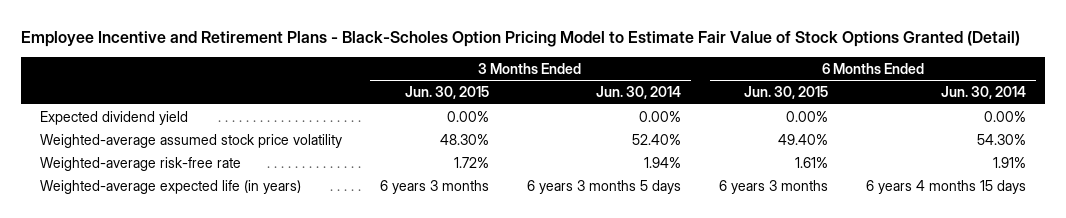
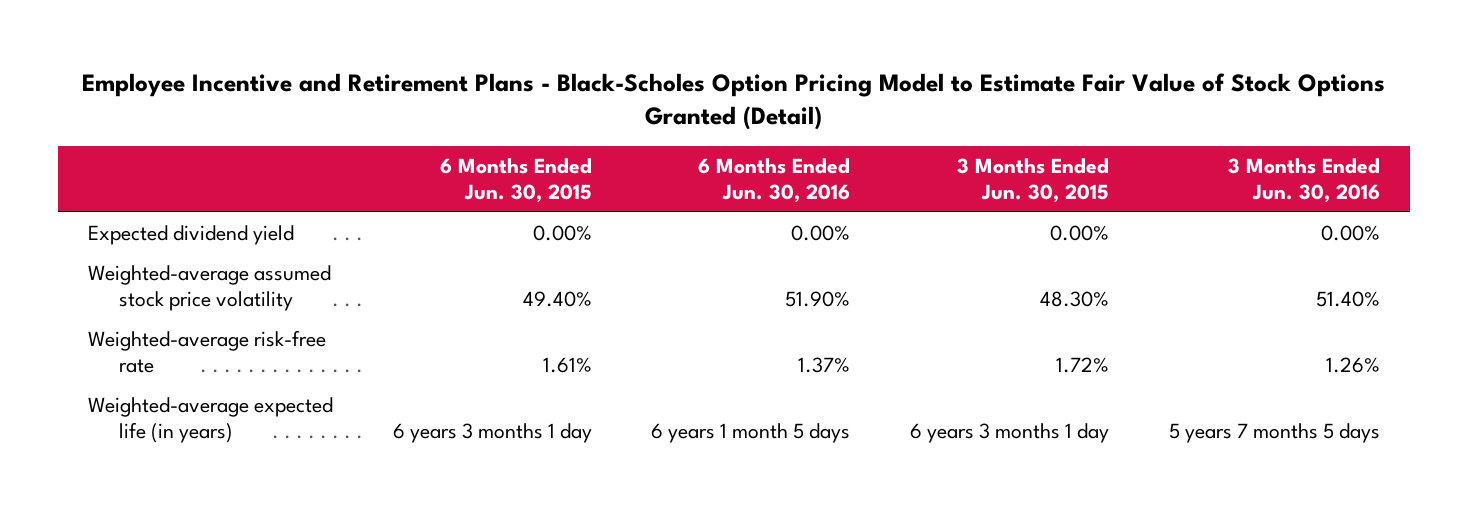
- | 3 Months Ended Jun. 30, 2015 | 3 Months Ended Jun. 30, 2014 | 6 Months Ended Jun. 30, 2015 | 6 Months Ended Jun. 30, 2014
+ | 6 Months Ended Jun. 30, 2015 | 6 Months Ended Jun. 30, 2016 | 3 Months Ended Jun. 30, 2015 | 3 Months Ended Jun. 30, 2016
- Weighted-average expected life (in years) | 6 years 3 months | 6 years 3 months 5 days | 6 years 3 months | 6 years 4 months 15 days
+ Weighted-average expected life (in years) | 6 years 3 months 1 day | 6 years 1 month 5 days | 6 years 3 months 1 day | 5 years 7 months 5 days

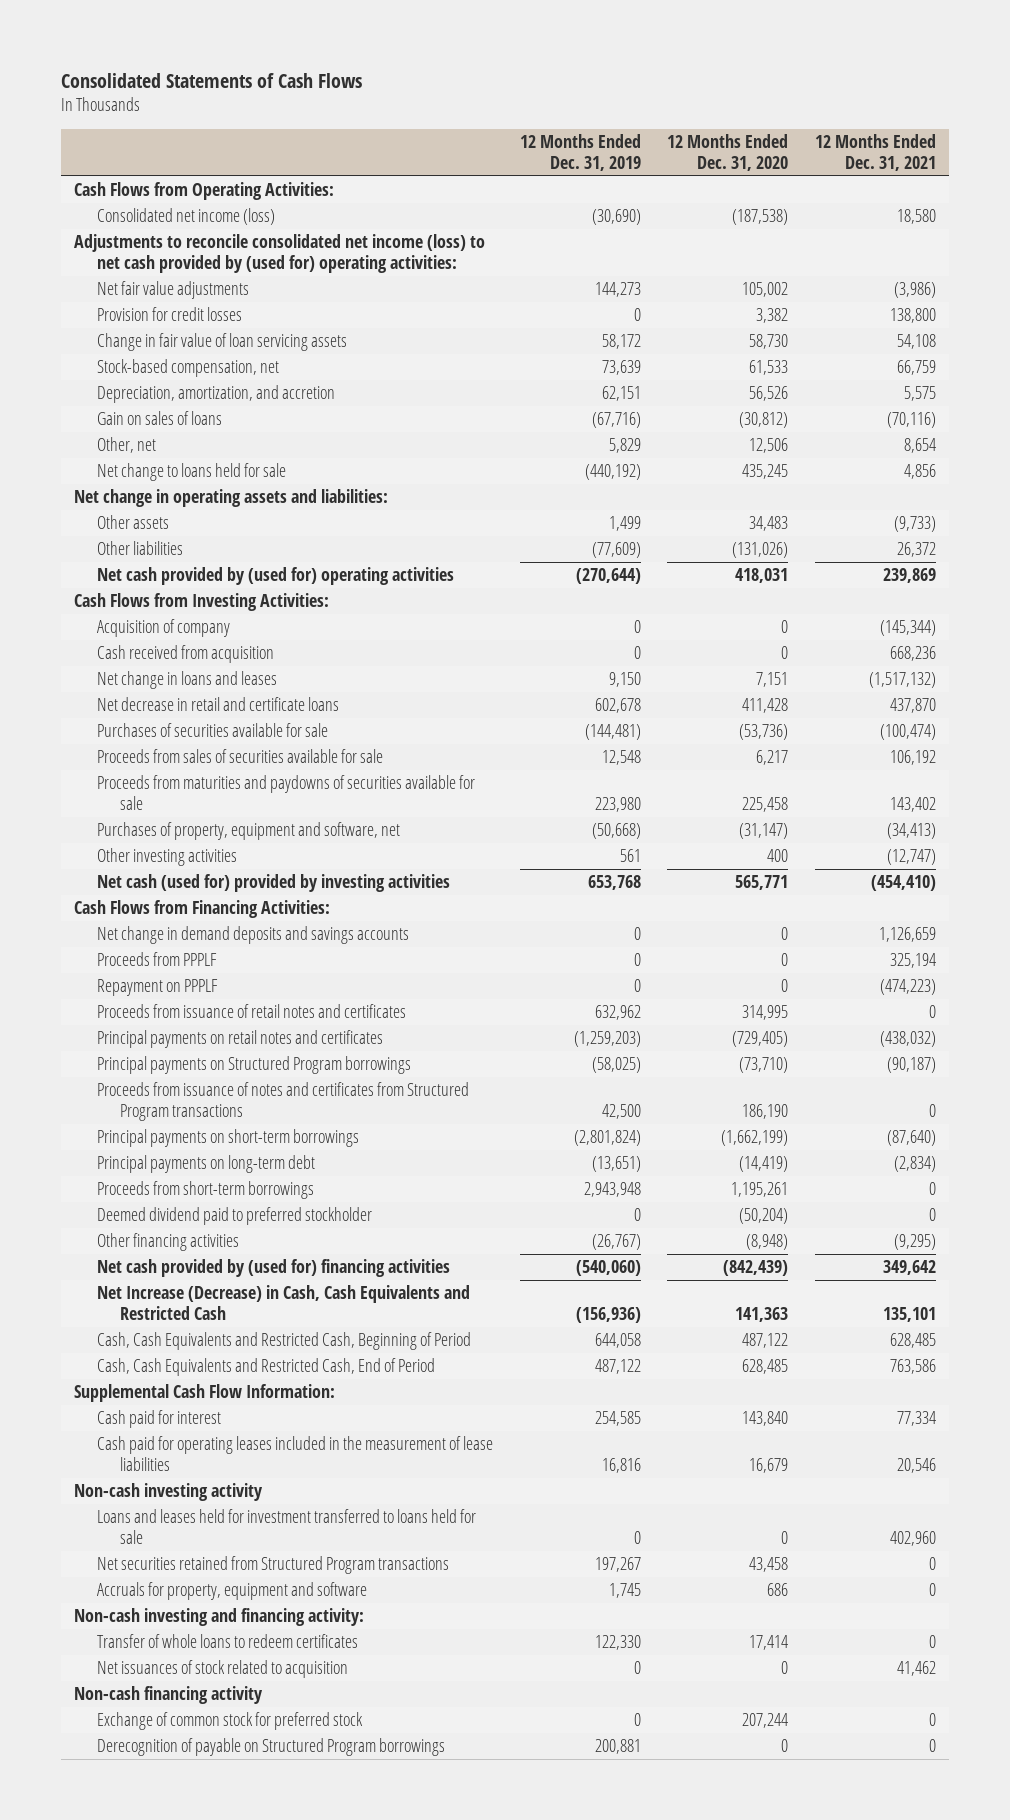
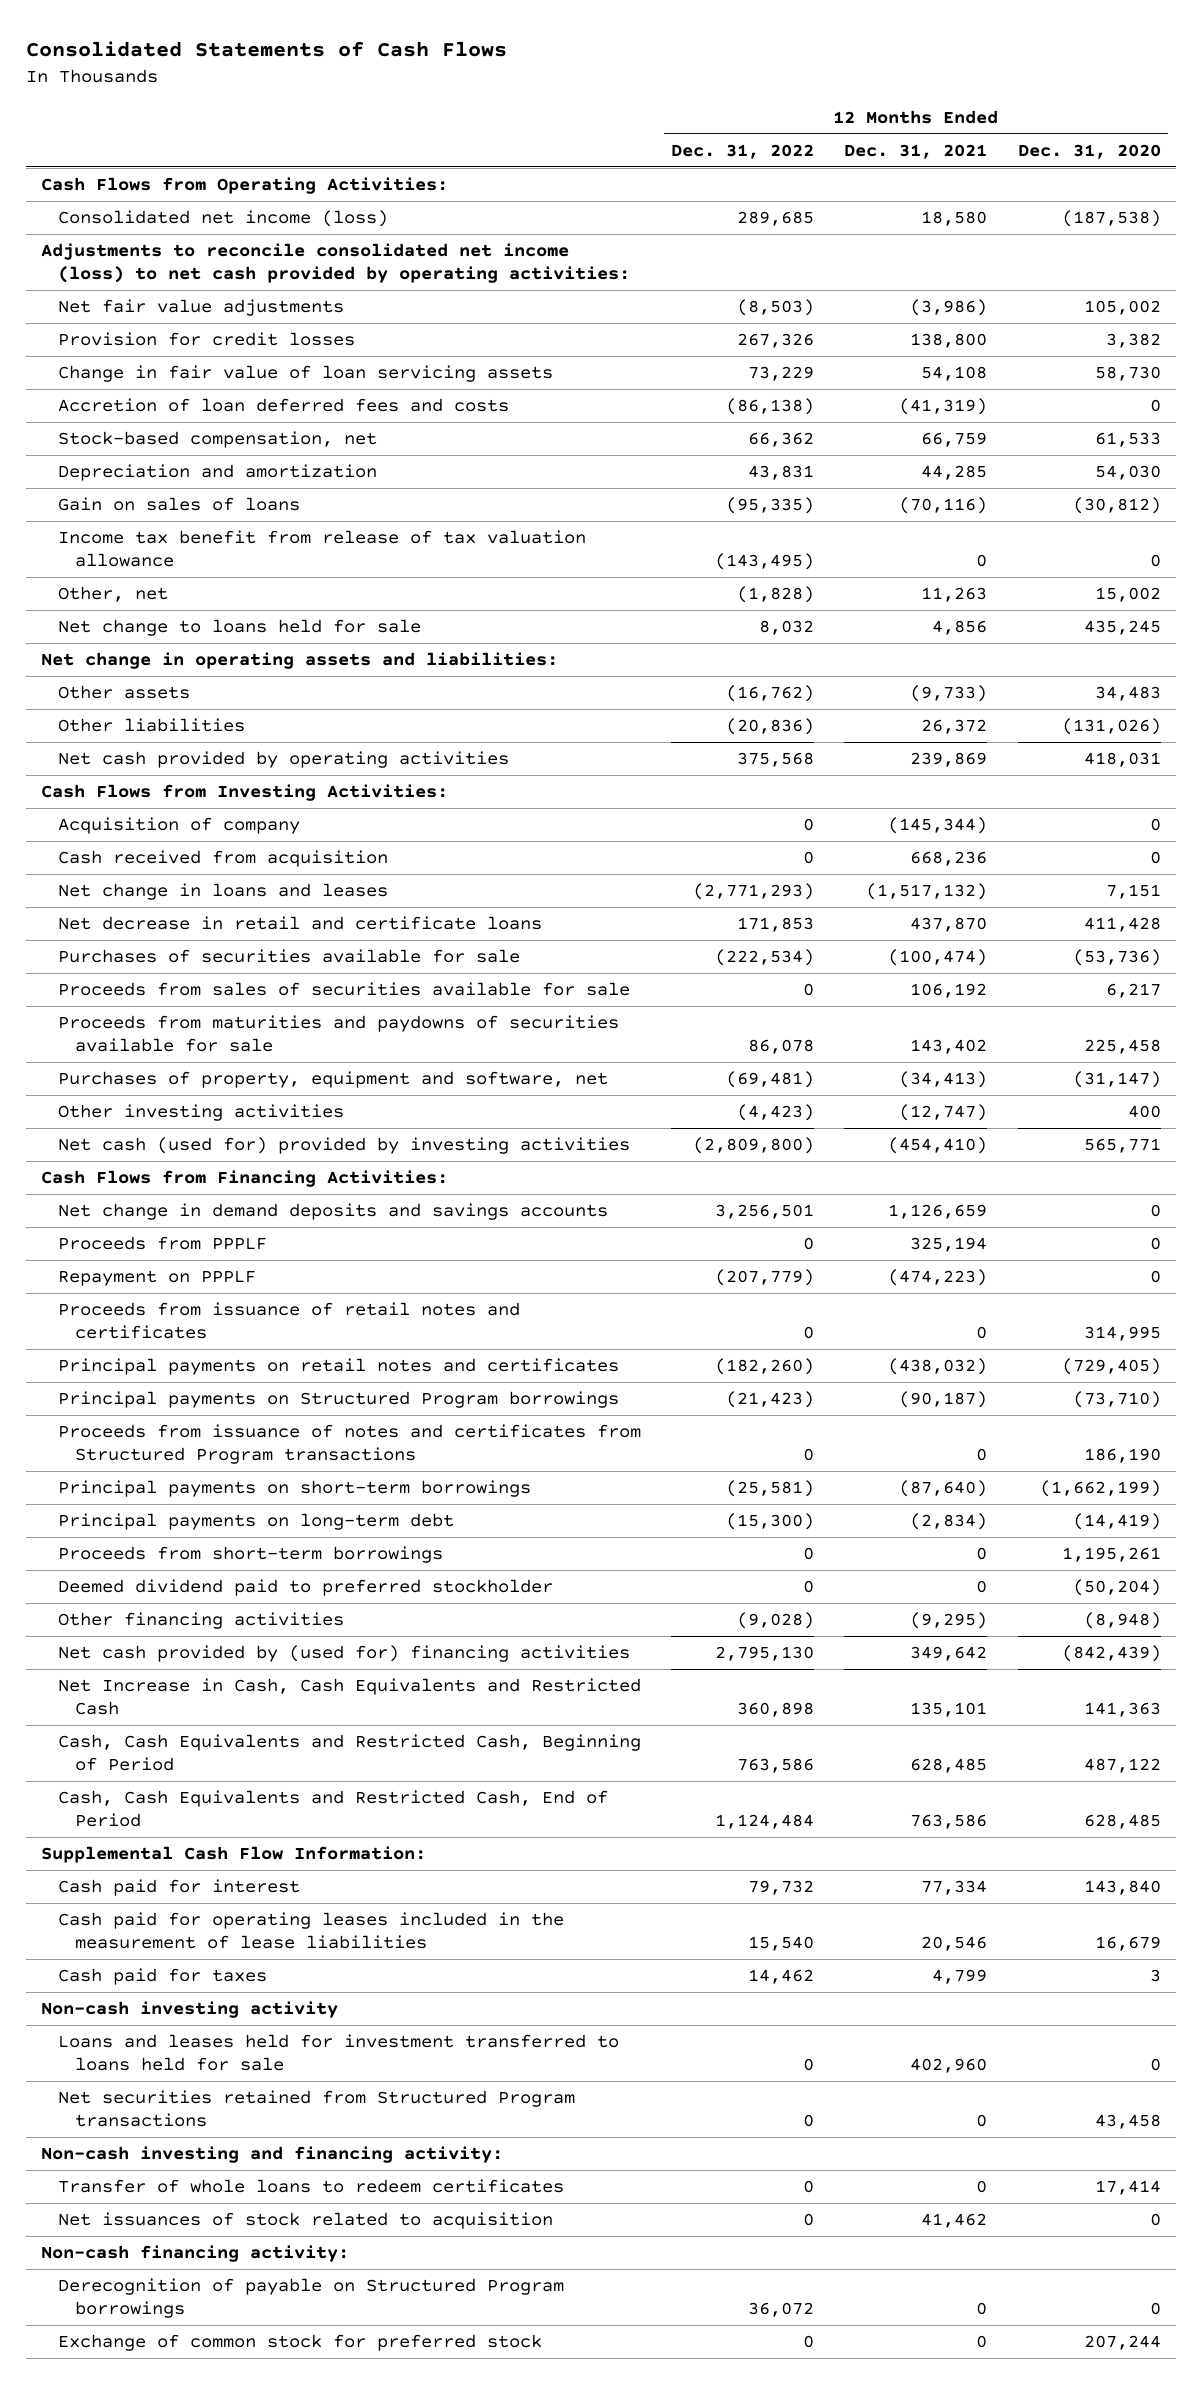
- | 12 Months Ended Dec. 31, 2019 | 12 Months Ended Dec. 31, 2020 | 12 Months Ended Dec. 31, 2021
+ | 12 Months Ended Dec. 31, 2022 | 12 Months Ended Dec. 31, 2021 | 12 Months Ended Dec. 31, 2020
- Adjustments to reconcile consolidated net income (loss) to net cash provided by (used for) operating activities:
+ Adjustments to reconcile consolidated net income (loss) to net cash provided by operating activities:
+ Accretion of loan deferred fees and costs | (86,138) | (41,319) | 0
- Depreciation, amortization, and accretion | 62,151 | 56,526 | 5,575
+ Depreciation and amortization | 43,831 | 44,285 | 54,030
- Other, net | 5,829 | 12,506 | 8,654
+ Income tax benefit from release of tax valuation allowance | (143,495) | 0 | 0
+ Other, net | (1,828) | 11,263 | 15,002
- Net cash provided by (used for) operating activities | (270,644) | 418,031 | 239,869
+ Net cash provided by operating activities | 375,568 | 239,869 | 418,031
- Net Increase (Decrease) in Cash, Cash Equivalents and Restricted Cash | (156,936) | 141,363 | 135,101
+ Net Increase in Cash, Cash Equivalents and Restricted Cash | 360,898 | 135,101 | 141,363
+ Cash paid for taxes | 14,462 | 4,799 | 3
- Accruals for property, equipment and software | 1,745 | 686 | 0
- Non-cash financing activity
+ Non-cash financing activity:
moved down: Exchange of common stock for preferred stock | 0 | 0 | 207,244

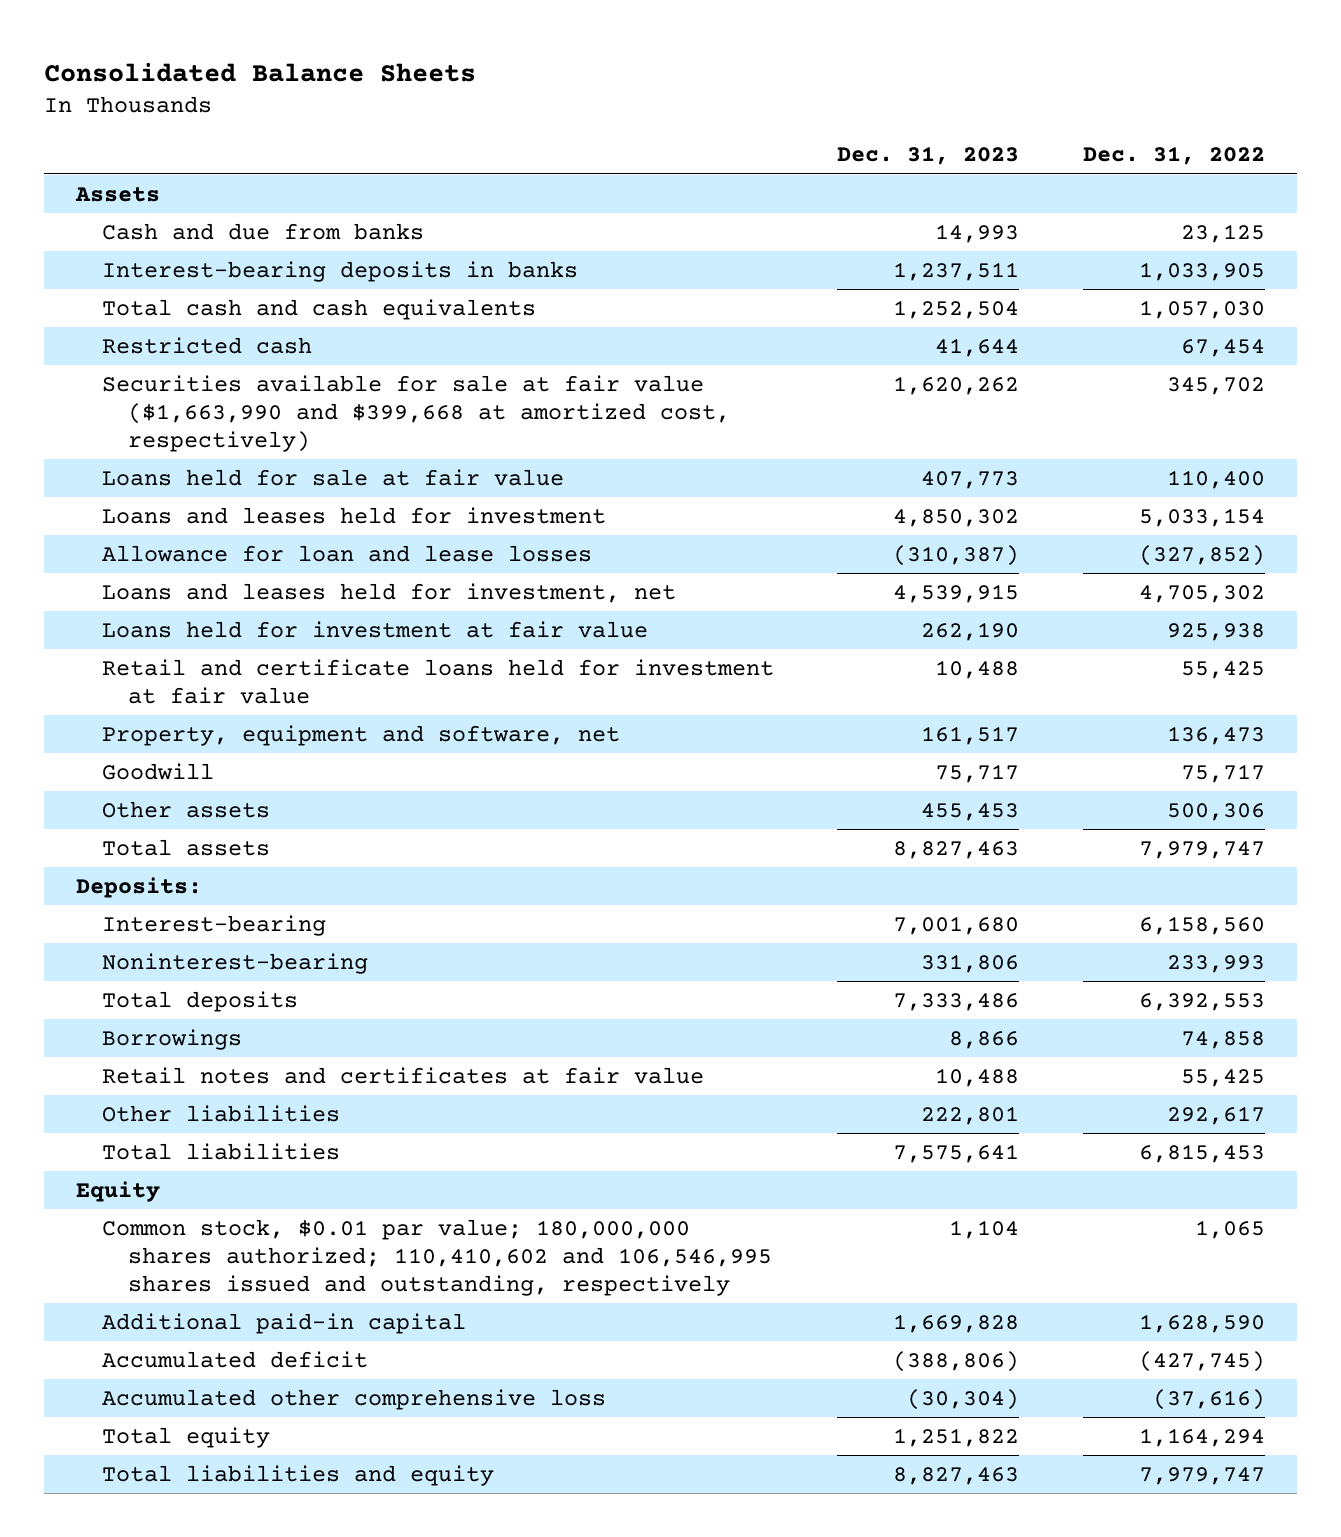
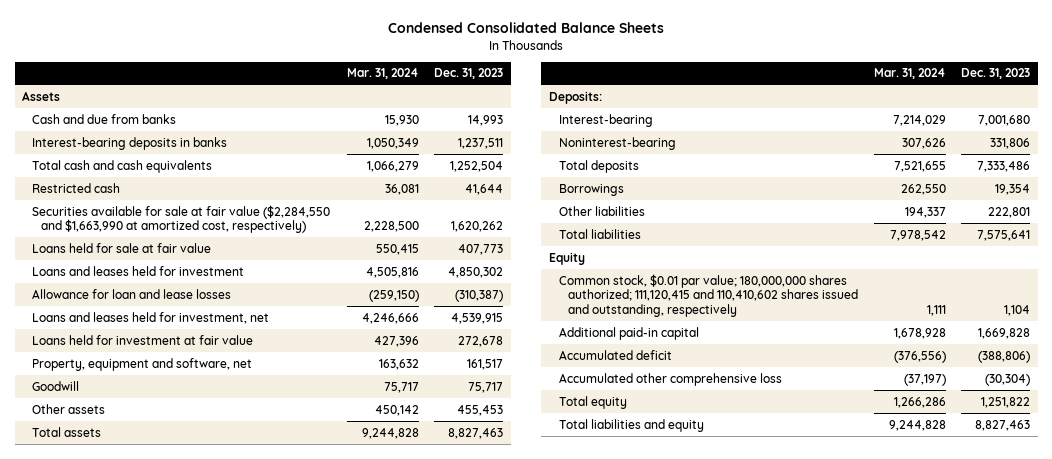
- Consolidated Balance Sheets
+ Condensed Consolidated Balance Sheets
- | Dec. 31, 2023 | Dec. 31, 2022
+ | Mar. 31, 2024 | Dec. 31, 2023
- Securities available for sale at fair value ($1,663,990 and $399,668 at amortized cost, respectively) | 1,620,262 | 345,702
+ Securities available for sale at fair value ($2,284,550 and $1,663,990 at amortized cost, respectively) | 2,228,500 | 1,620,262
- Loans held for investment at fair value | 262,190 | 925,938
- Retail and certificate loans held for investment at fair value | 10,488 | 55,425
+ Loans held for investment at fair value | 427,396 | 272,678
- Borrowings | 8,866 | 74,858
- Retail notes and certificates at fair value | 10,488 | 55,425
+ Borrowings | 262,550 | 19,354
- Common stock, $0.01 par value; 180,000,000 shares authorized; 110,410,602 and 106,546,995 shares issued and outstanding, respectively | 1,104 | 1,065
+ Common stock, $0.01 par value; 180,000,000 shares authorized; 111,120,415 and 110,410,602 shares issued and outstanding, respectively | 1,111 | 1,104

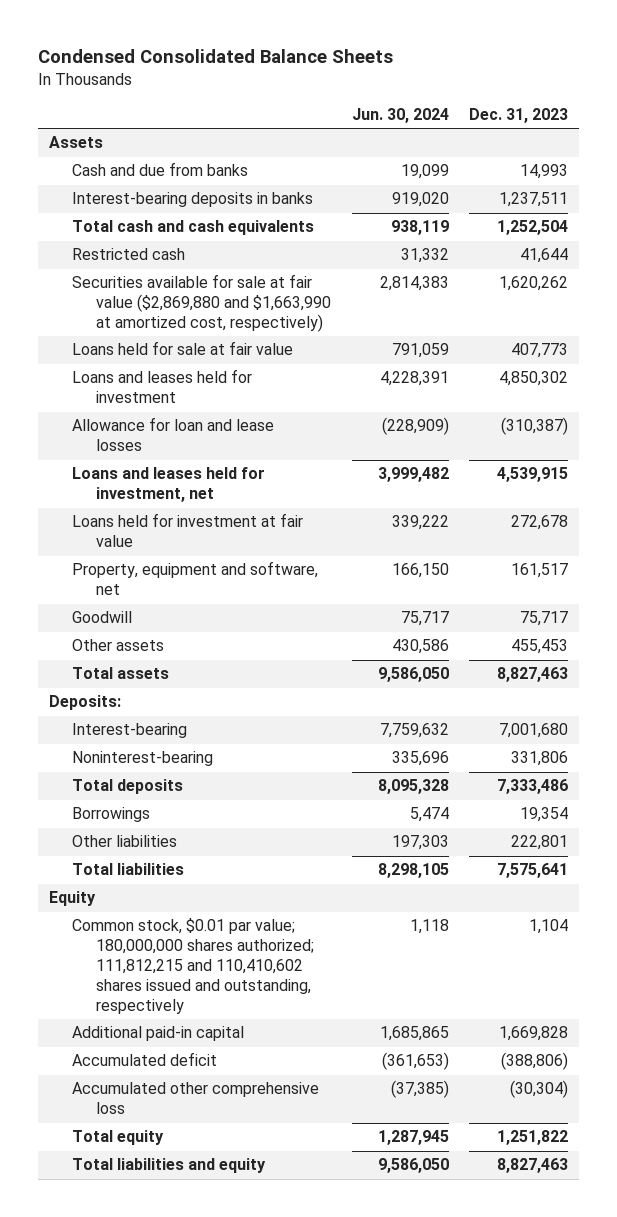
- | Mar. 31, 2024 | Dec. 31, 2023
+ | Jun. 30, 2024 | Dec. 31, 2023
- Securities available for sale at fair value ($2,284,550 and $1,663,990 at amortized cost, respectively) | 2,228,500 | 1,620,262
+ Securities available for sale at fair value ($2,869,880 and $1,663,990 at amortized cost, respectively) | 2,814,383 | 1,620,262
- Common stock, $0.01 par value; 180,000,000 shares authorized; 111,120,415 and 110,410,602 shares issued and outstanding, respectively | 1,111 | 1,104
+ Common stock, $0.01 par value; 180,000,000 shares authorized; 111,812,215 and 110,410,602 shares issued and outstanding, respectively | 1,118 | 1,104

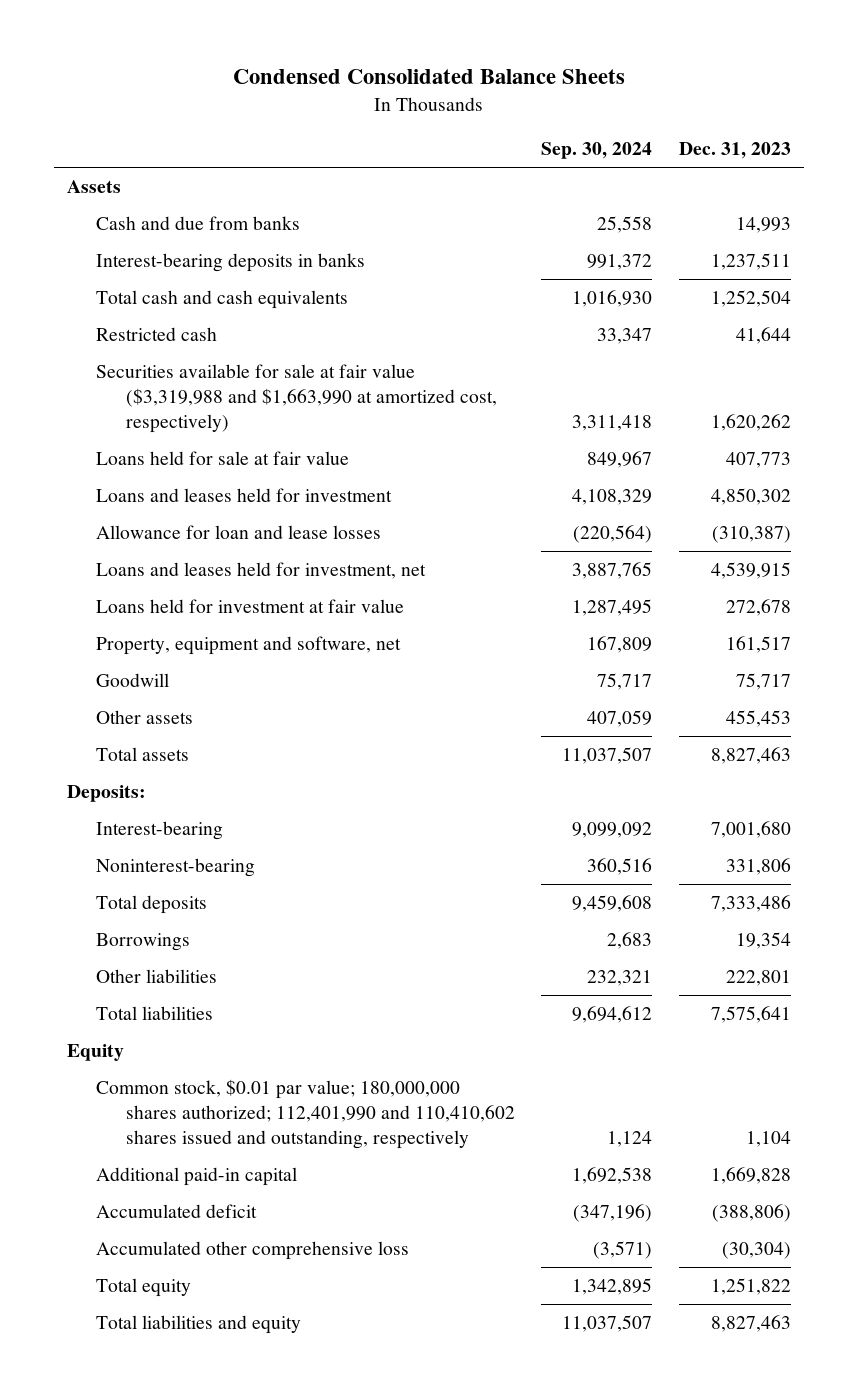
- | Jun. 30, 2024 | Dec. 31, 2023
+ | Sep. 30, 2024 | Dec. 31, 2023
- Securities available for sale at fair value ($2,869,880 and $1,663,990 at amortized cost, respectively) | 2,814,383 | 1,620,262
+ Securities available for sale at fair value ($3,319,988 and $1,663,990 at amortized cost, respectively) | 3,311,418 | 1,620,262
- Common stock, $0.01 par value; 180,000,000 shares authorized; 111,812,215 and 110,410,602 shares issued and outstanding, respectively | 1,118 | 1,104
+ Common stock, $0.01 par value; 180,000,000 shares authorized; 112,401,990 and 110,410,602 shares issued and outstanding, respectively | 1,124 | 1,104

